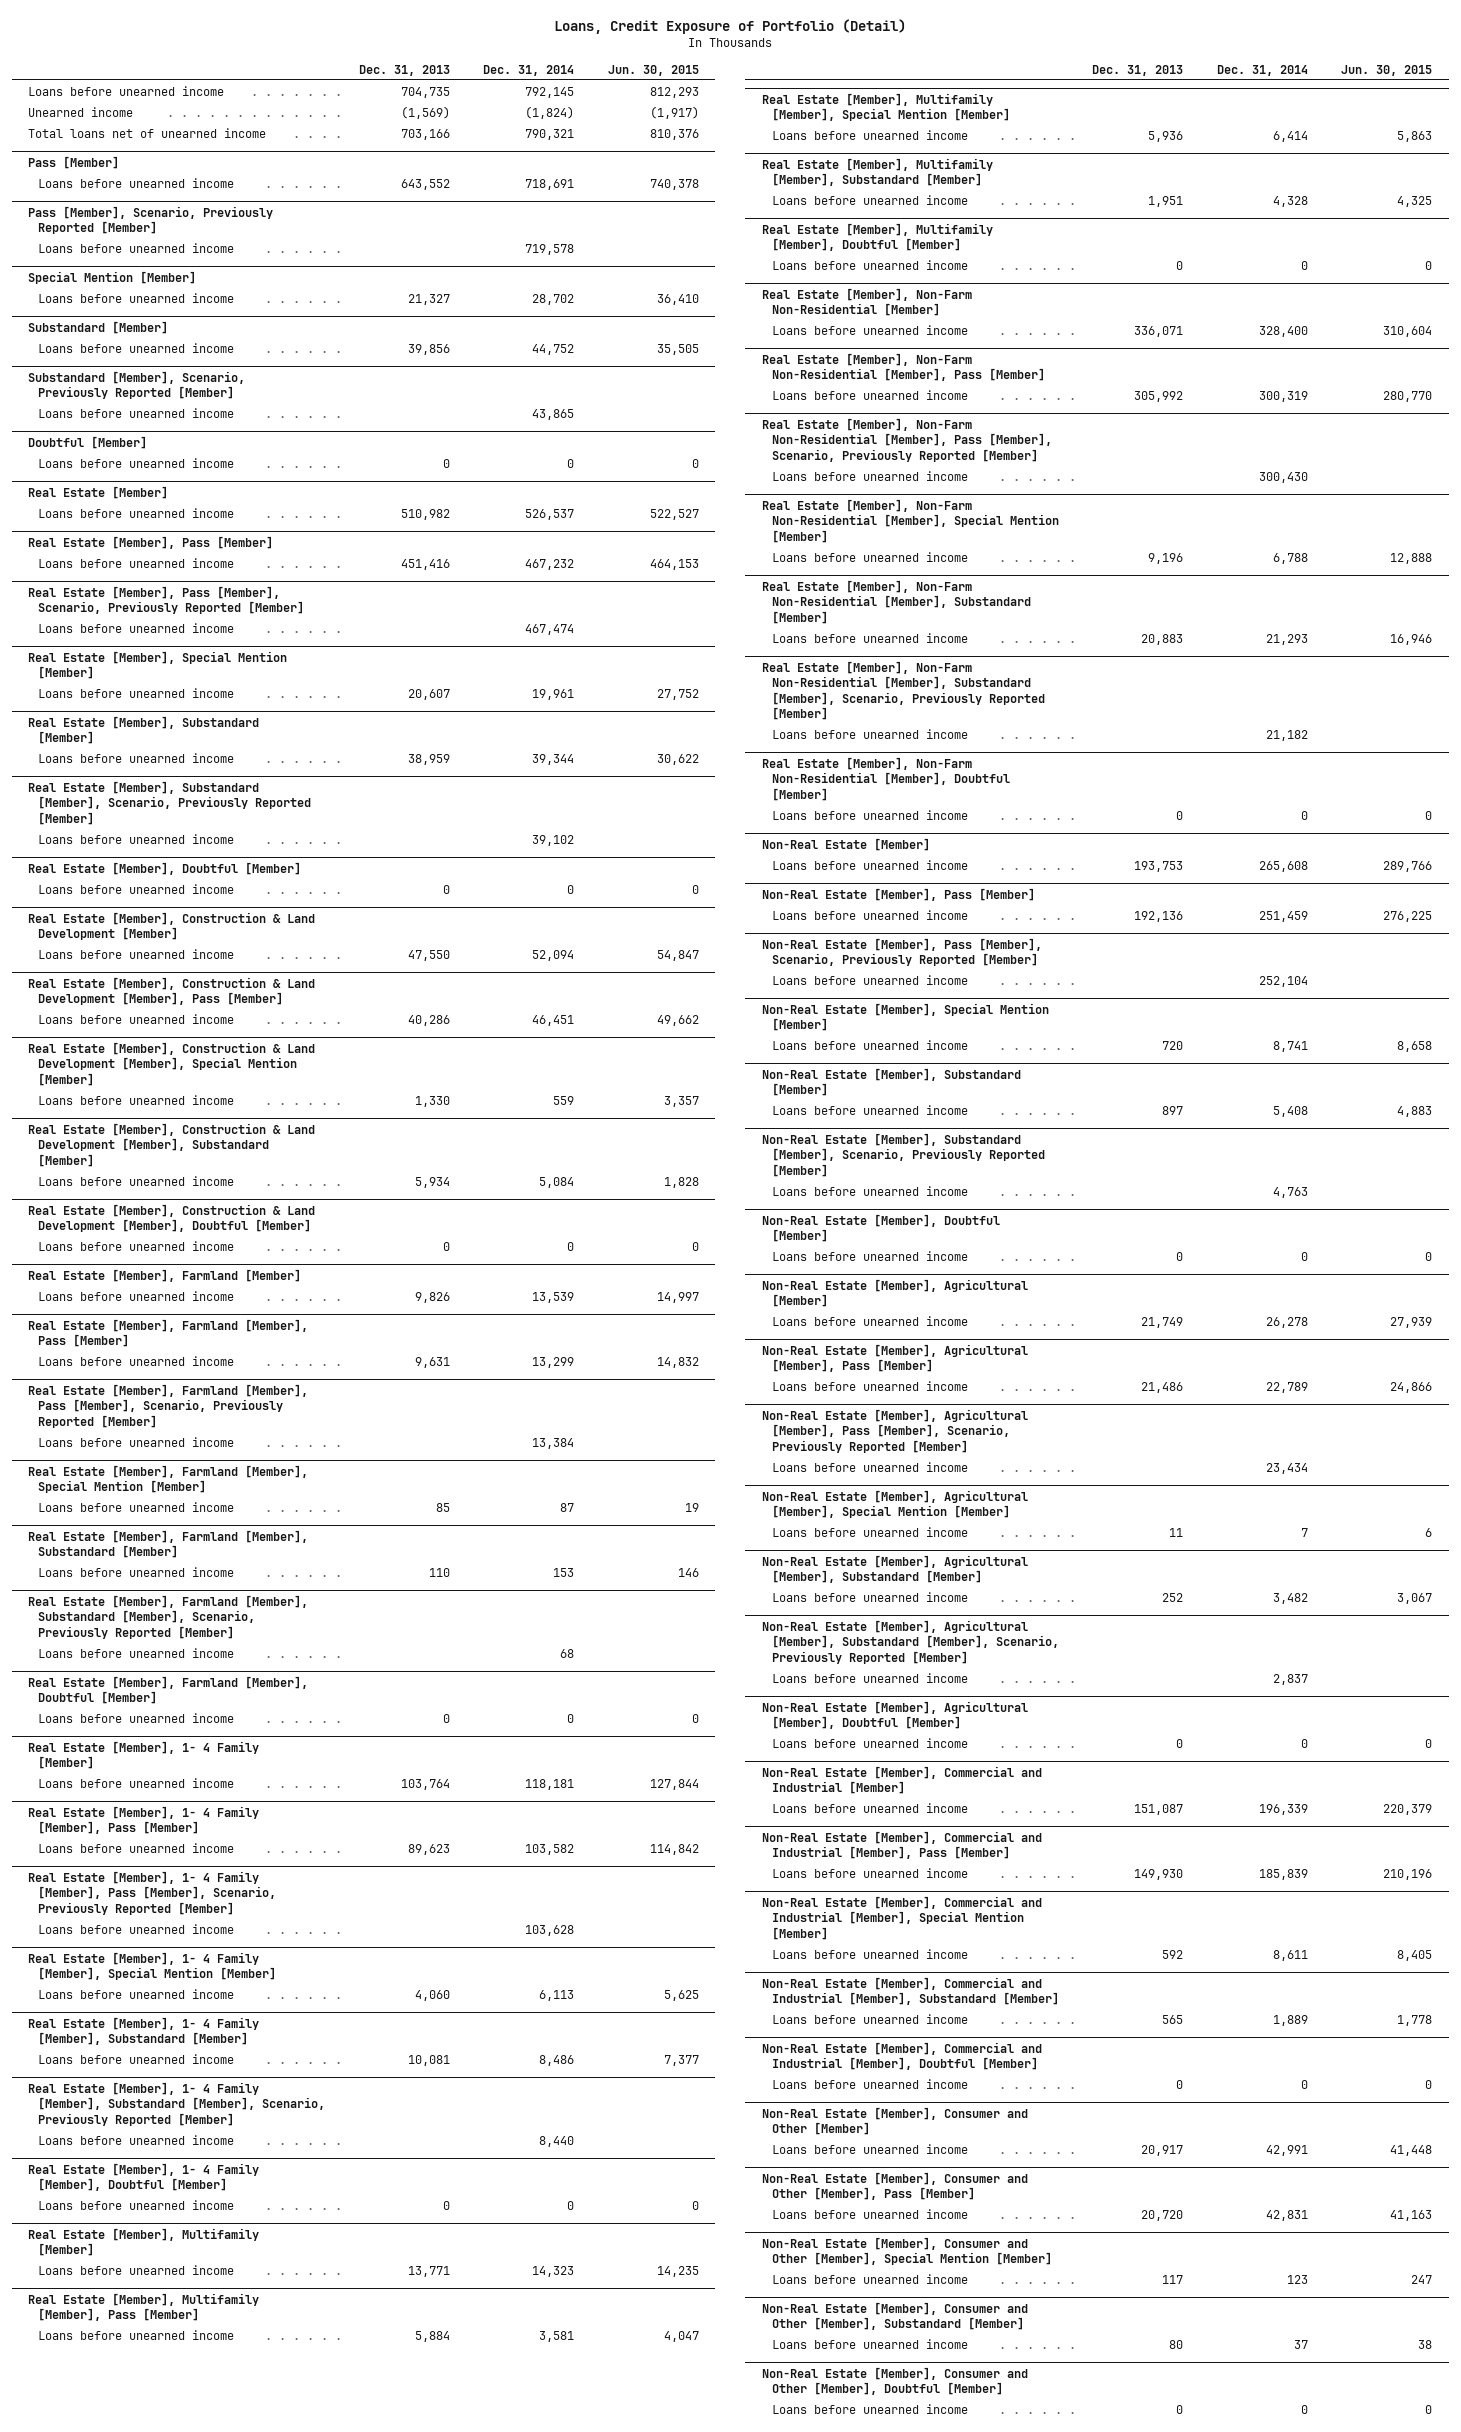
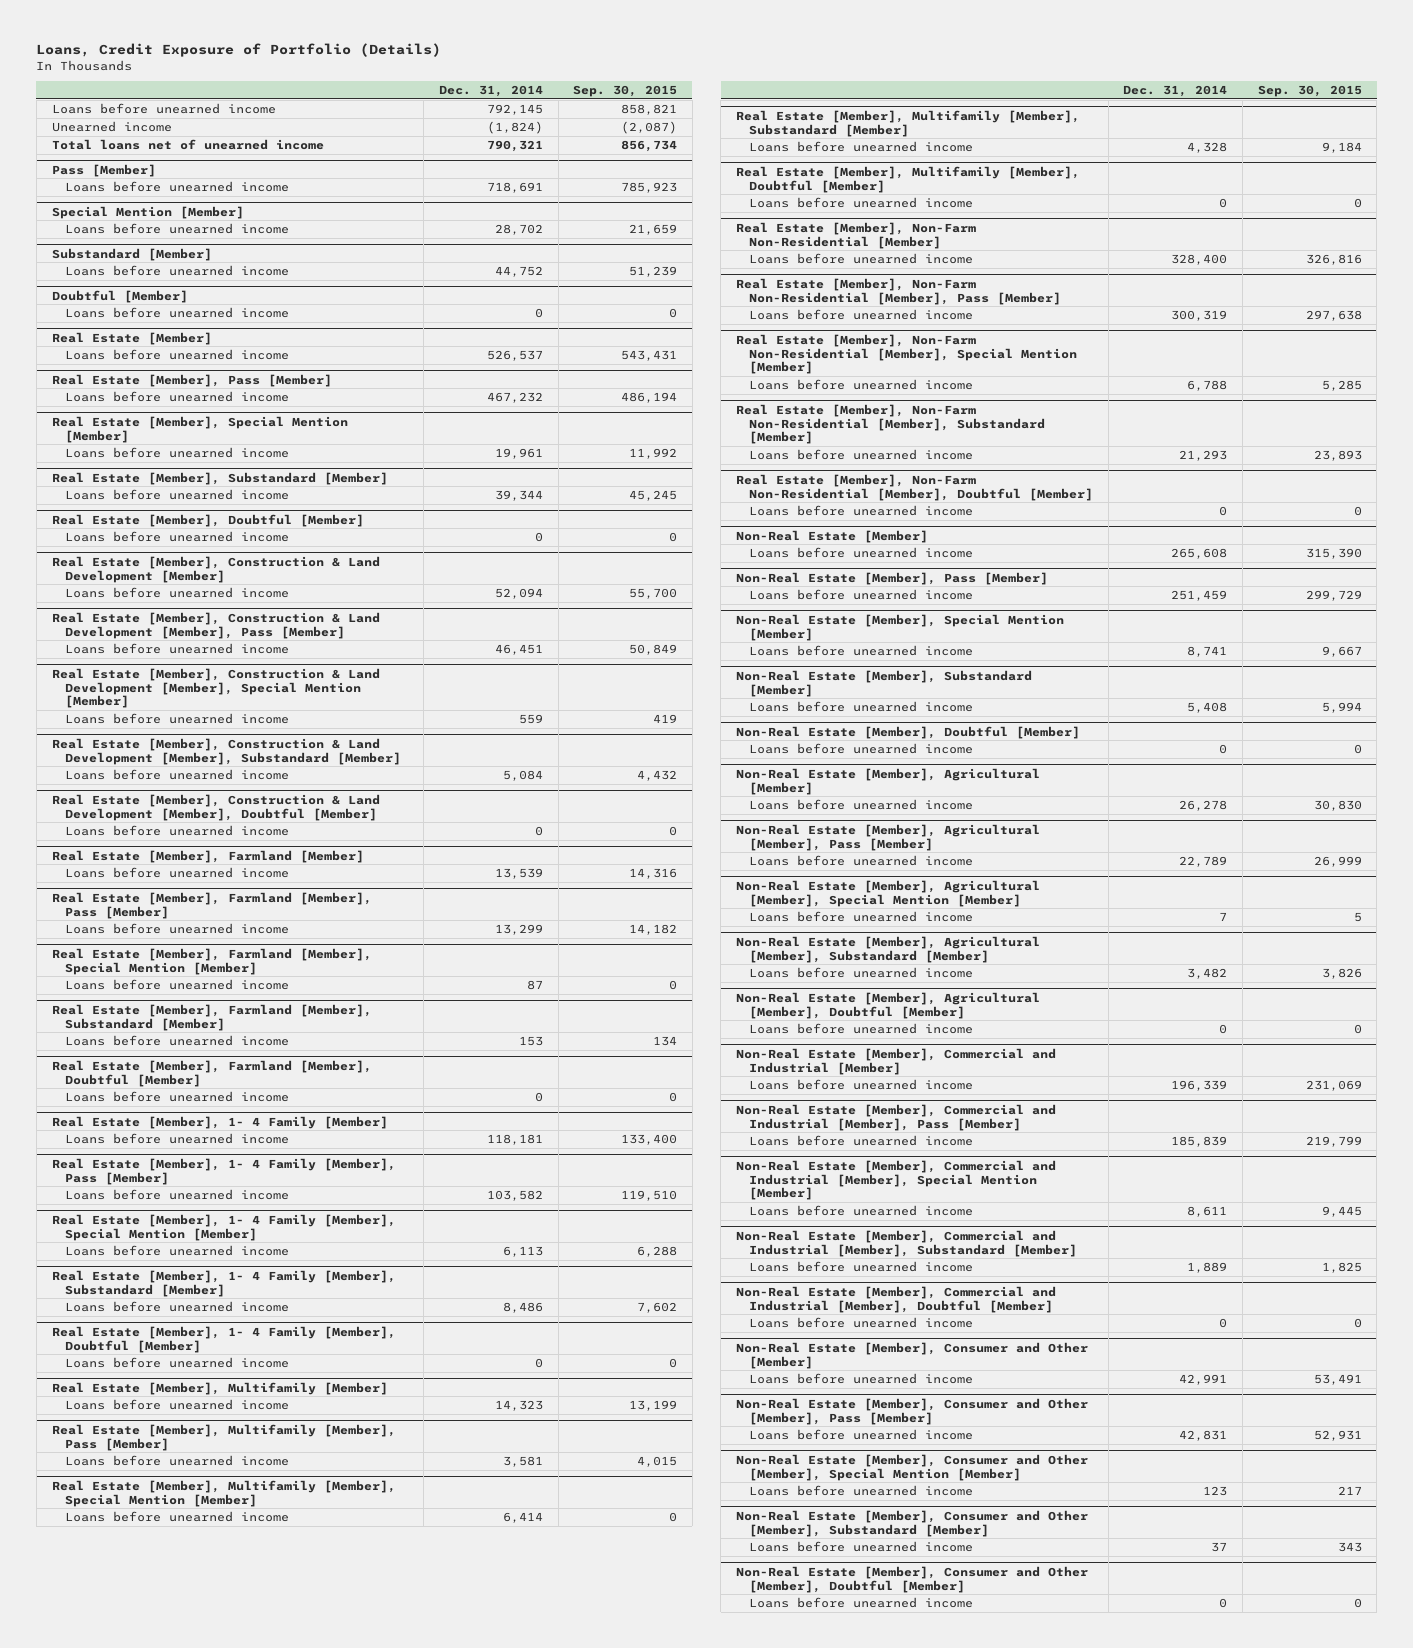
- Loans, Credit Exposure of Portfolio (Detail)
+ Loans, Credit Exposure of Portfolio (Details)
- | Dec. 31, 2013 | Dec. 31, 2014 | Jun. 30, 2015
+ | Dec. 31, 2014 | Sep. 30, 2015
- Pass [Member], Scenario, Previously Reported [Member]
- Loans before unearned income | | 719,578 |
- Substandard [Member], Scenario, Previously Reported [Member]
- Loans before unearned income | | 43,865 |
- Real Estate [Member], Pass [Member], Scenario, Previously Reported [Member]
- Loans before unearned income | | 467,474 |
- Real Estate [Member], Substandard [Member], Scenario, Previously Reported [Member]
- Loans before unearned income | | 39,102 |
- Real Estate [Member], Farmland [Member], Pass [Member], Scenario, Previously Reported [Member]
- Loans before unearned income | | 13,384 |
- Real Estate [Member], Farmland [Member], Substandard [Member], Scenario, Previously Reported [Member]
- Loans before unearned income | | 68 |
- Real Estate [Member], 1- 4 Family [Member], Pass [Member], Scenario, Previously Reported [Member]
- Loans before unearned income | | 103,628 |
- Real Estate [Member], 1- 4 Family [Member], Substandard [Member], Scenario, Previously Reported [Member]
- Loans before unearned income | | 8,440 |
- Real Estate [Member], Non-Farm Non-Residential [Member], Pass [Member], Scenario, Previously Reported [Member]
- Loans before unearned income | | 300,430 |
- Real Estate [Member], Non-Farm Non-Residential [Member], Substandard [Member], Scenario, Previously Reported [Member]
- Loans before unearned income | | 21,182 |
- Non-Real Estate [Member], Pass [Member], Scenario, Previously Reported [Member]
- Loans before unearned income | | 252,104 |
- Non-Real Estate [Member], Substandard [Member], Scenario, Previously Reported [Member]
- Loans before unearned income | | 4,763 |
- Non-Real Estate [Member], Agricultural [Member], Pass [Member], Scenario, Previously Reported [Member]
- Loans before unearned income | | 23,434 |
- Non-Real Estate [Member], Agricultural [Member], Substandard [Member], Scenario, Previously Reported [Member]
- Loans before unearned income | | 2,837 |

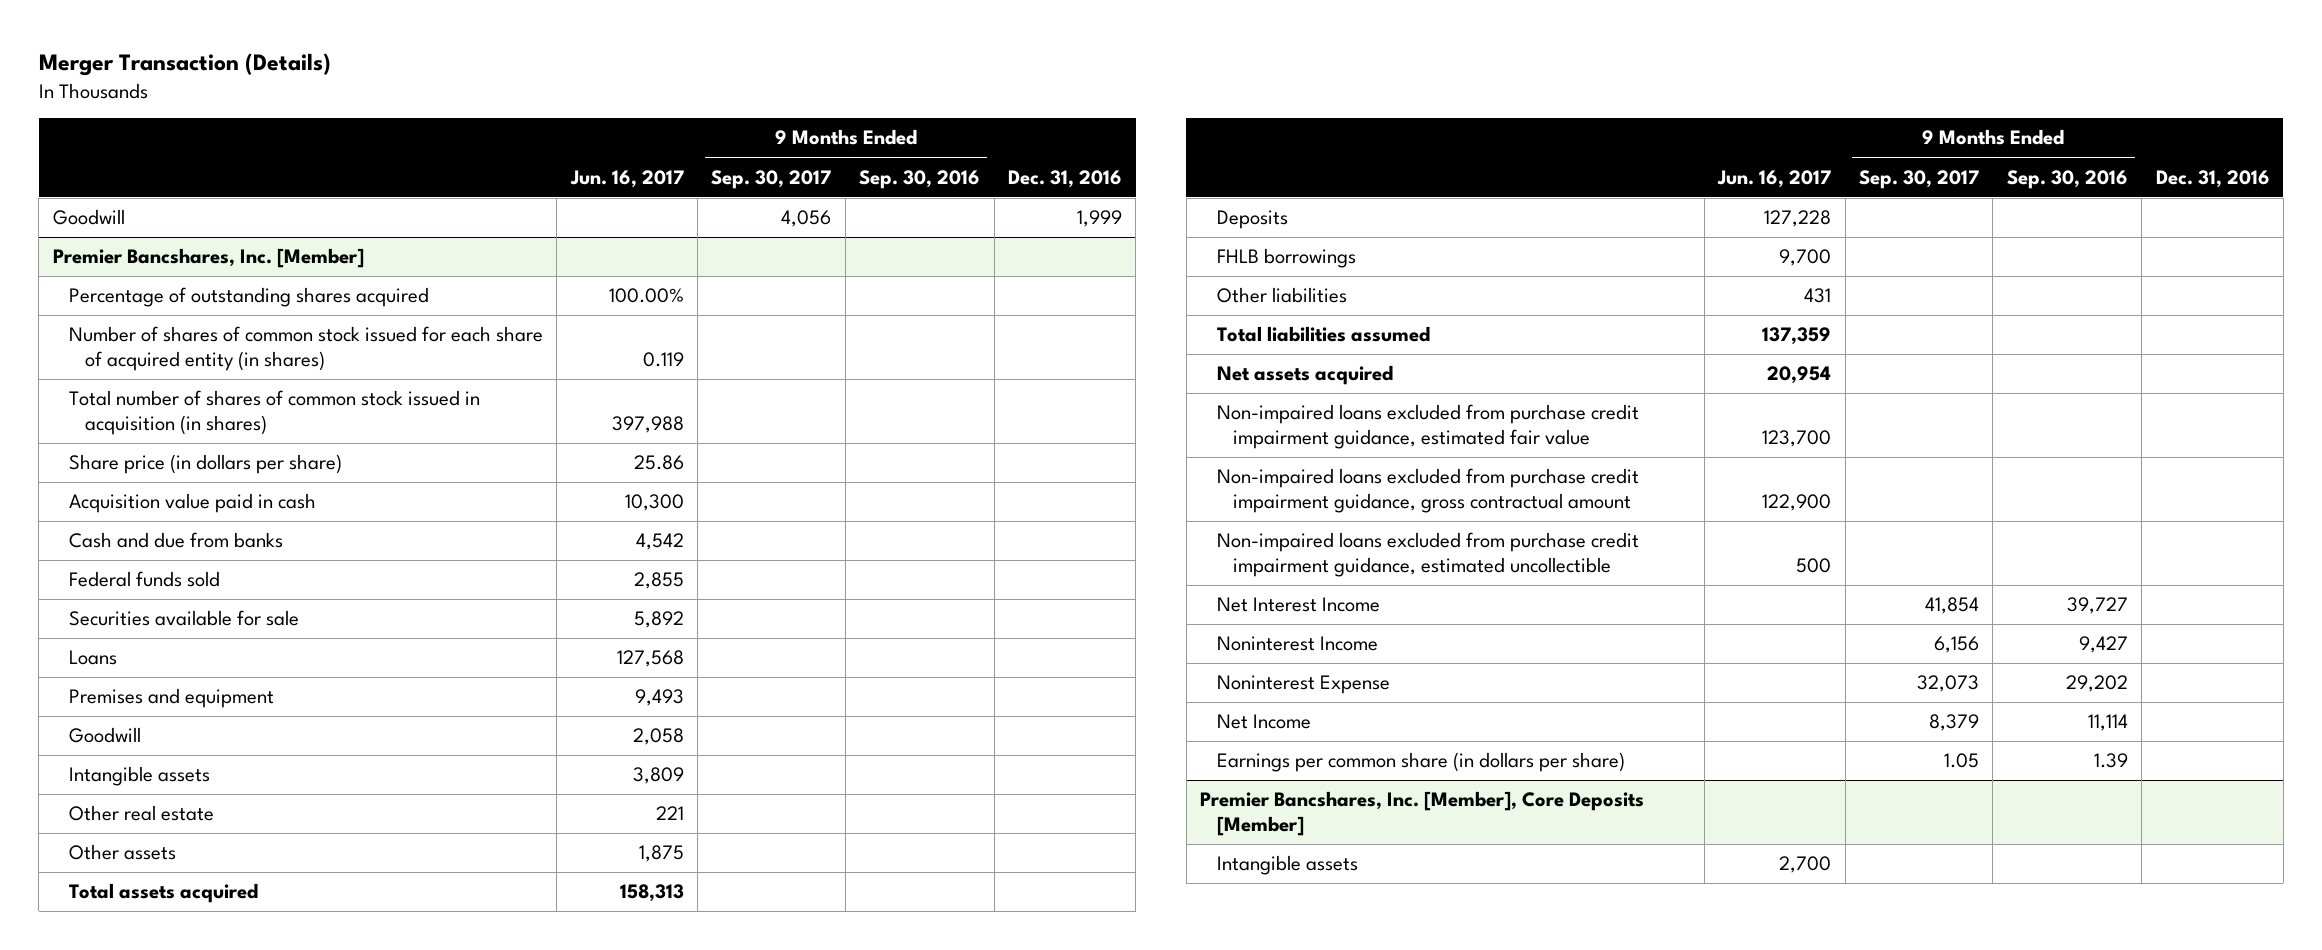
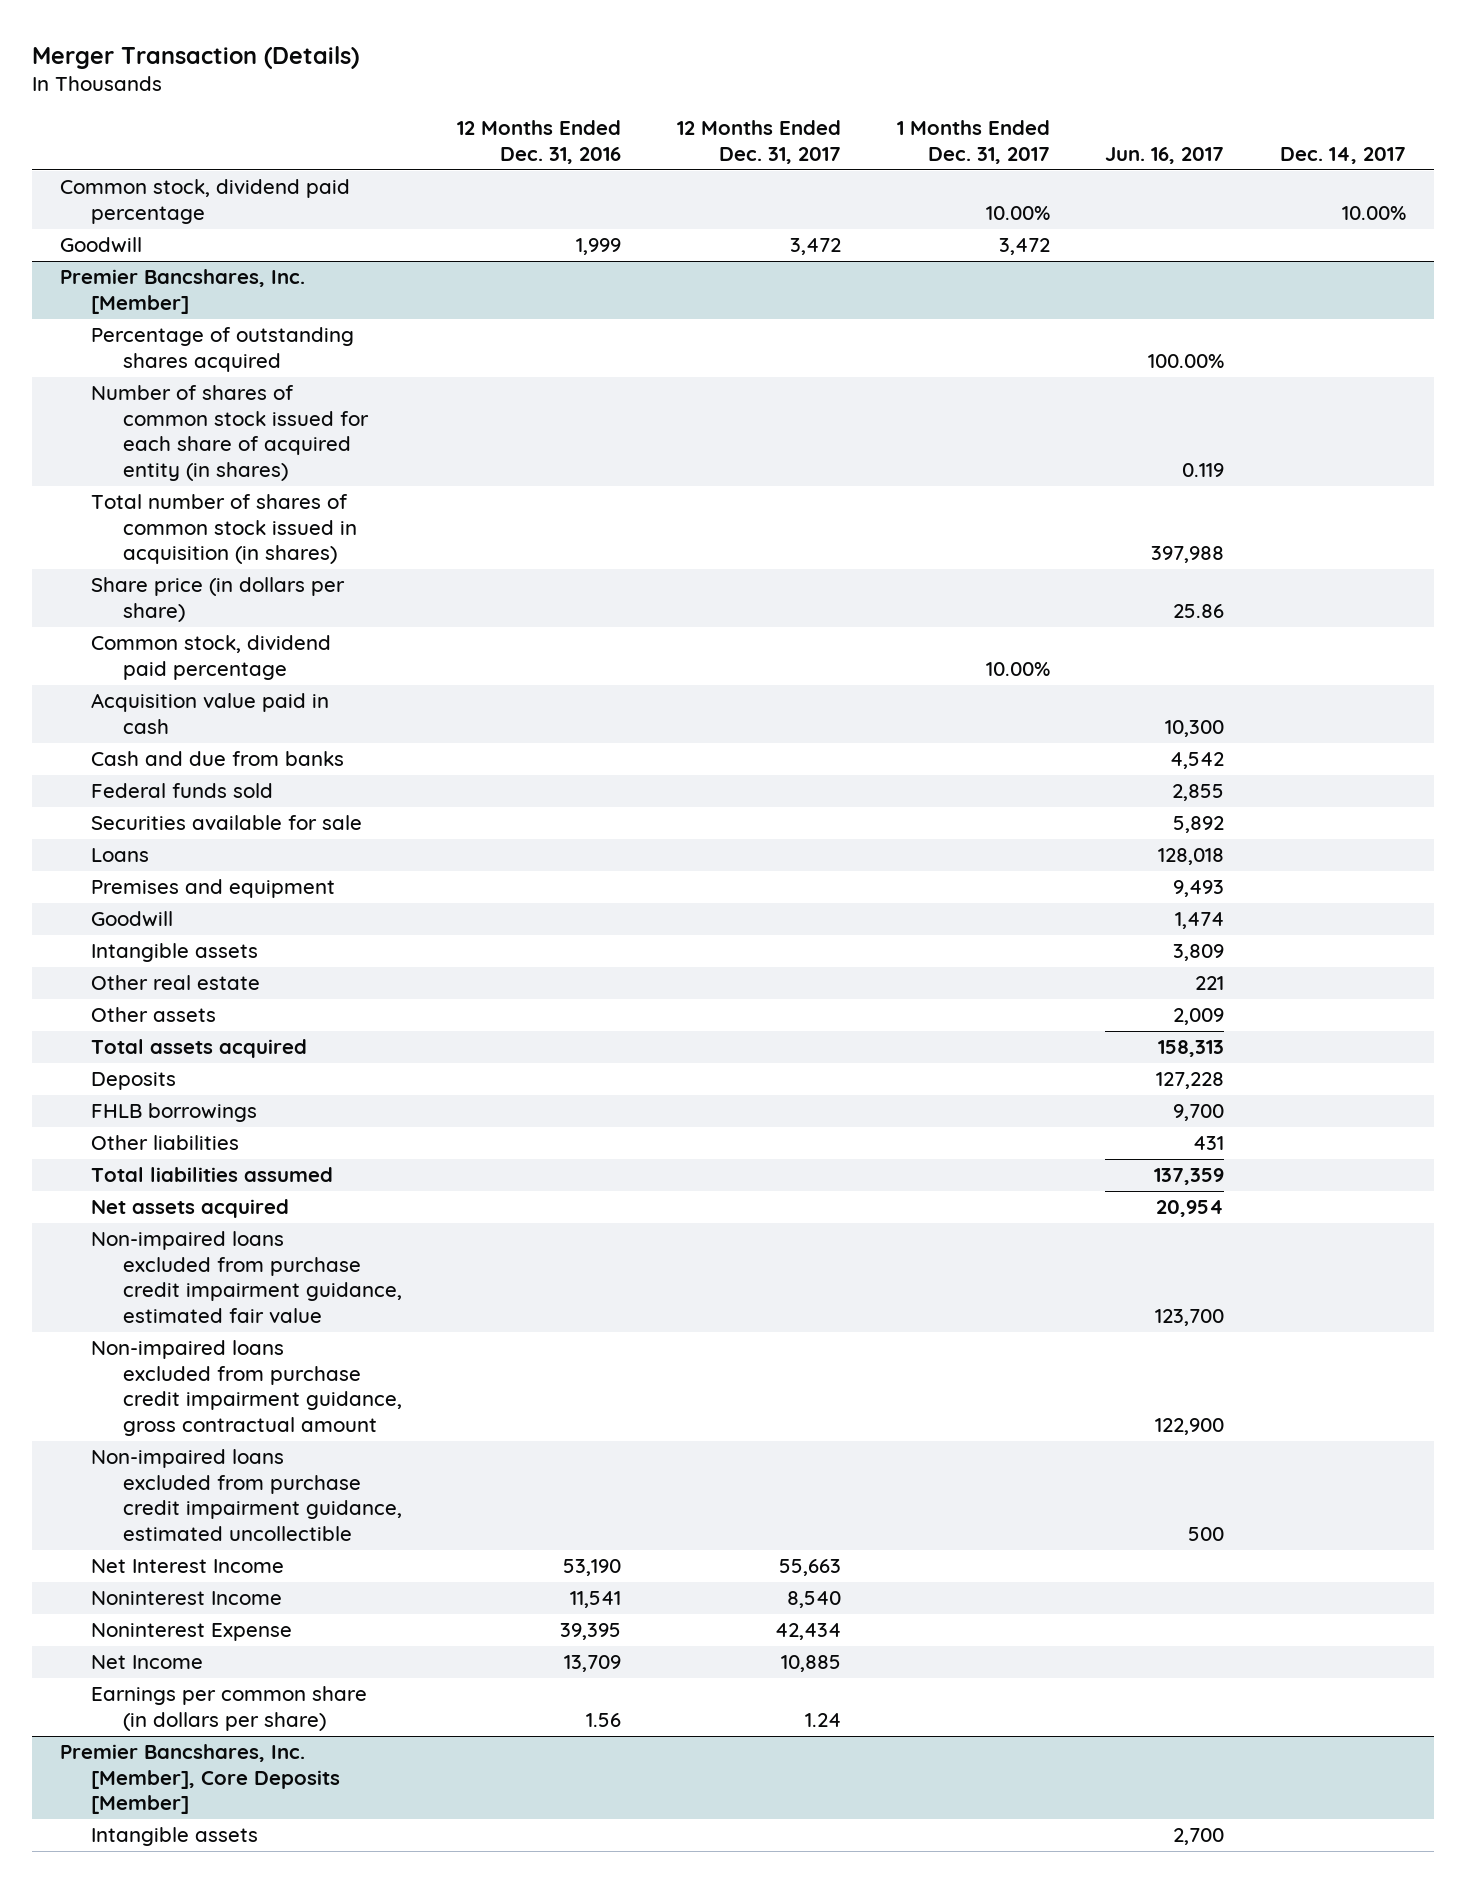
- | Jun. 16, 2017 | 9 Months Ended Sep. 30, 2017 | 9 Months Ended Sep. 30, 2016 | Dec. 31, 2016
+ | 12 Months Ended Dec. 31, 2016 | 12 Months Ended Dec. 31, 2017 | 1 Months Ended Dec. 31, 2017 | Jun. 16, 2017 | Dec. 14, 2017
+ Common stock, dividend paid percentage | | | 10.00% | | 10.00%
@ Premier Bancshares, Inc. [Member]
+ Common stock, dividend paid percentage | | | 10.00% | |
- Loans | 127,568 | | |
+ Loans | | | | 128,018 |
- Goodwill | 2,058 | | |
+ Goodwill | | | | 1,474 |
- Other assets | 1,875 | | |
+ Other assets | | | | 2,009 |

